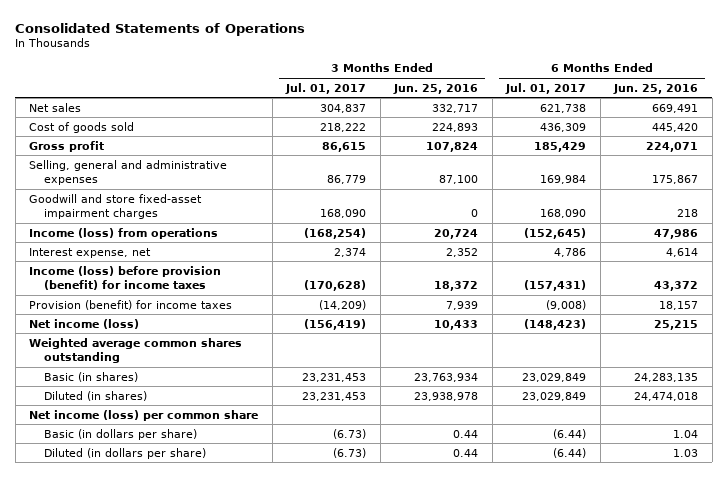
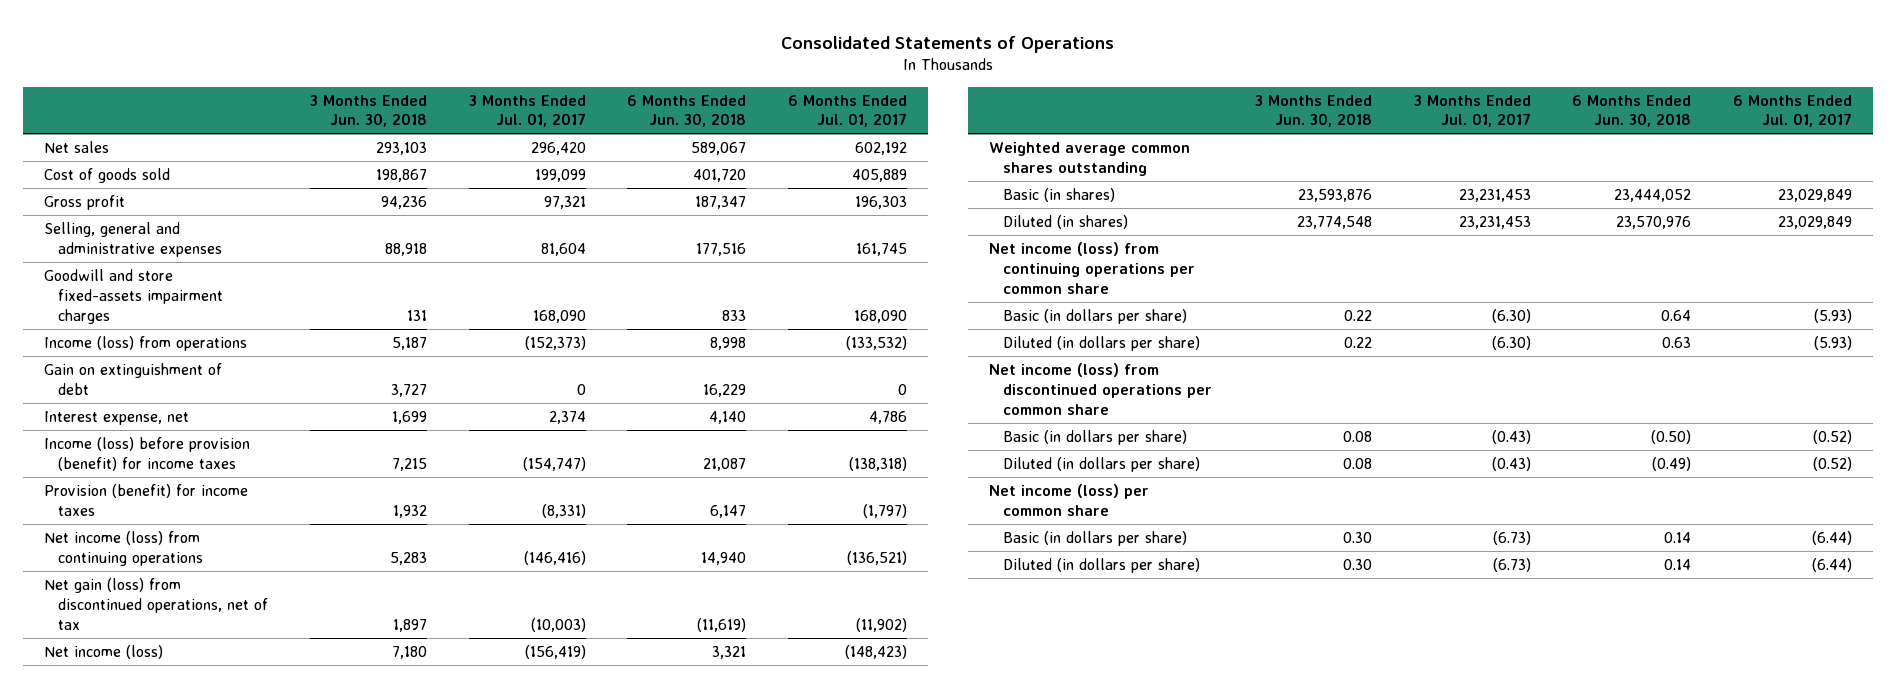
- | 3 Months Ended Jul. 01, 2017 | 3 Months Ended Jun. 25, 2016 | 6 Months Ended Jul. 01, 2017 | 6 Months Ended Jun. 25, 2016
+ | 3 Months Ended Jun. 30, 2018 | 3 Months Ended Jul. 01, 2017 | 6 Months Ended Jun. 30, 2018 | 6 Months Ended Jul. 01, 2017
- Net sales | 304,837 | 332,717 | 621,738 | 669,491
- Cost of goods sold | 218,222 | 224,893 | 436,309 | 445,420
- Gross profit | 86,615 | 107,824 | 185,429 | 224,071
- Selling, general and administrative expenses | 86,779 | 87,100 | 169,984 | 175,867
- Goodwill and store fixed-asset impairment charges | 168,090 | 0 | 168,090 | 218
- Income (loss) from operations | (168,254) | 20,724 | (152,645) | 47,986
+ Net sales | 293,103 | 296,420 | 589,067 | 602,192
+ Cost of goods sold | 198,867 | 199,099 | 401,720 | 405,889
+ Gross profit | 94,236 | 97,321 | 187,347 | 196,303
+ Selling, general and administrative expenses | 88,918 | 81,604 | 177,516 | 161,745
+ Goodwill and store fixed-assets impairment charges | 131 | 168,090 | 833 | 168,090
+ Income (loss) from operations | 5,187 | (152,373) | 8,998 | (133,532)
+ Gain on extinguishment of debt | 3,727 | 0 | 16,229 | 0
- Income (loss) before provision (benefit) for income taxes | (170,628) | 18,372 | (157,431) | 43,372
- Provision (benefit) for income taxes | (14,209) | 7,939 | (9,008) | 18,157
+ Income (loss) before provision (benefit) for income taxes | 7,215 | (154,747) | 21,087 | (138,318)
+ Provision (benefit) for income taxes | 1,932 | (8,331) | 6,147 | (1,797)
+ Net income (loss) from continuing operations | 5,283 | (146,416) | 14,940 | (136,521)
+ Net gain (loss) from discontinued operations, net of tax | 1,897 | (10,003) | (11,619) | (11,902)
+ Net income (loss) from continuing operations per common share
+ Basic (in dollars per share) | 0.22 | (6.30) | 0.64 | (5.93)
+ Diluted (in dollars per share) | 0.22 | (6.30) | 0.63 | (5.93)
+ Net income (loss) from discontinued operations per common share
+ Basic (in dollars per share) | 0.08 | (0.43) | (0.50) | (0.52)
+ Diluted (in dollars per share) | 0.08 | (0.43) | (0.49) | (0.52)

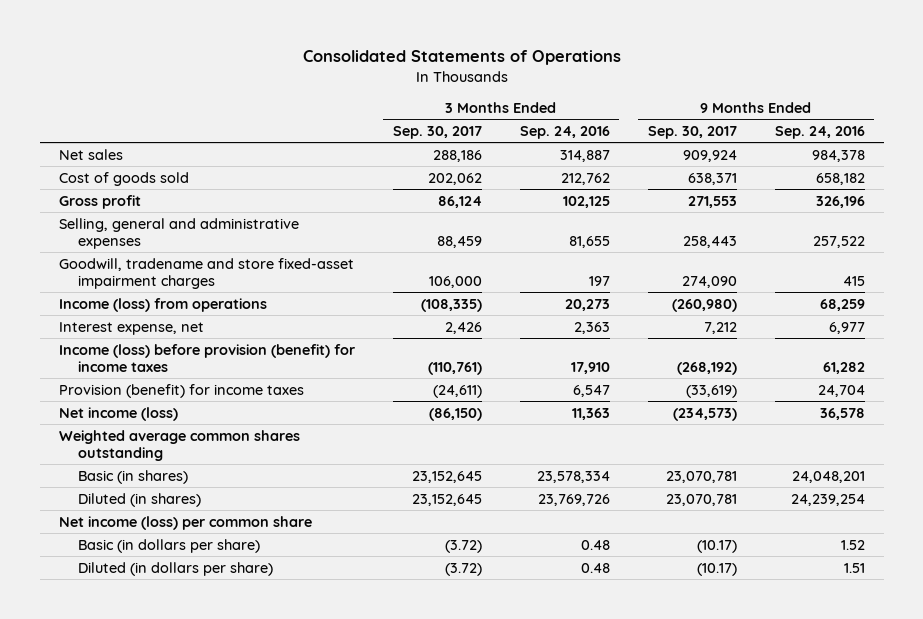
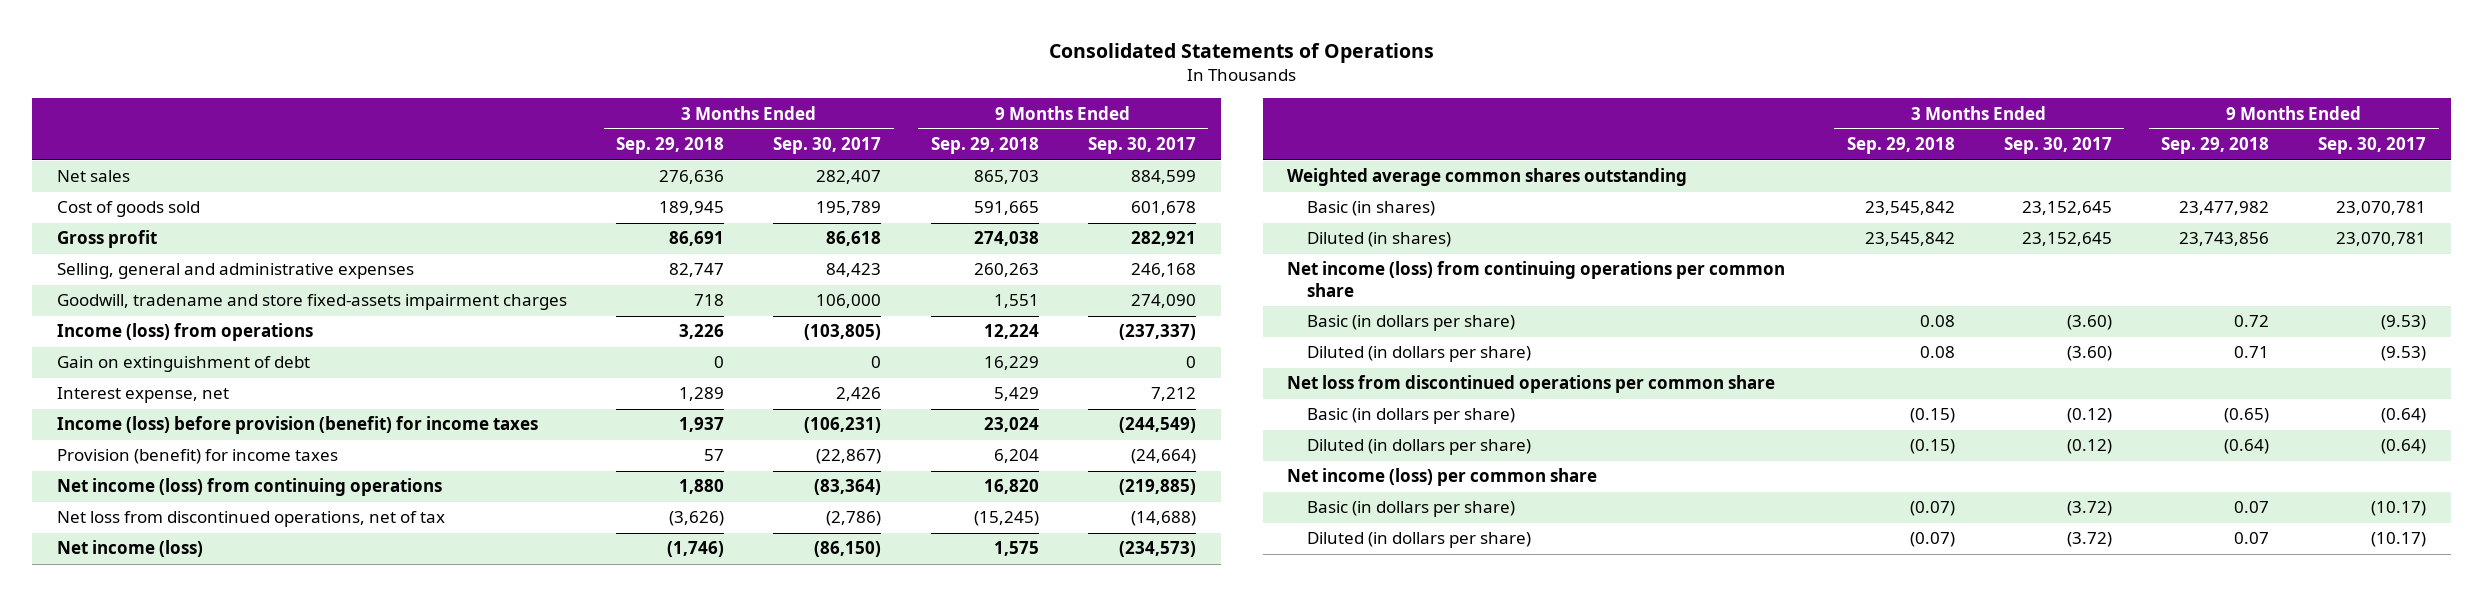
- | 3 Months Ended Sep. 30, 2017 | 3 Months Ended Sep. 24, 2016 | 9 Months Ended Sep. 30, 2017 | 9 Months Ended Sep. 24, 2016
+ | 3 Months Ended Sep. 29, 2018 | 3 Months Ended Sep. 30, 2017 | 9 Months Ended Sep. 29, 2018 | 9 Months Ended Sep. 30, 2017
- Net sales | 288,186 | 314,887 | 909,924 | 984,378
- Cost of goods sold | 202,062 | 212,762 | 638,371 | 658,182
- Gross profit | 86,124 | 102,125 | 271,553 | 326,196
- Selling, general and administrative expenses | 88,459 | 81,655 | 258,443 | 257,522
- Goodwill, tradename and store fixed-asset impairment charges | 106,000 | 197 | 274,090 | 415
- Income (loss) from operations | (108,335) | 20,273 | (260,980) | 68,259
+ Net sales | 276,636 | 282,407 | 865,703 | 884,599
+ Cost of goods sold | 189,945 | 195,789 | 591,665 | 601,678
+ Gross profit | 86,691 | 86,618 | 274,038 | 282,921
+ Selling, general and administrative expenses | 82,747 | 84,423 | 260,263 | 246,168
+ Goodwill, tradename and store fixed-assets impairment charges | 718 | 106,000 | 1,551 | 274,090
+ Income (loss) from operations | 3,226 | (103,805) | 12,224 | (237,337)
+ Gain on extinguishment of debt | 0 | 0 | 16,229 | 0
- Income (loss) before provision (benefit) for income taxes | (110,761) | 17,910 | (268,192) | 61,282
- Provision (benefit) for income taxes | (24,611) | 6,547 | (33,619) | 24,704
+ Income (loss) before provision (benefit) for income taxes | 1,937 | (106,231) | 23,024 | (244,549)
+ Provision (benefit) for income taxes | 57 | (22,867) | 6,204 | (24,664)
+ Net income (loss) from continuing operations | 1,880 | (83,364) | 16,820 | (219,885)
+ Net loss from discontinued operations, net of tax | (3,626) | (2,786) | (15,245) | (14,688)
+ Net income (loss) from continuing operations per common share
+ Basic (in dollars per share) | 0.08 | (3.60) | 0.72 | (9.53)
+ Diluted (in dollars per share) | 0.08 | (3.60) | 0.71 | (9.53)
+ Net loss from discontinued operations per common share
+ Basic (in dollars per share) | (0.15) | (0.12) | (0.65) | (0.64)
+ Diluted (in dollars per share) | (0.15) | (0.12) | (0.64) | (0.64)

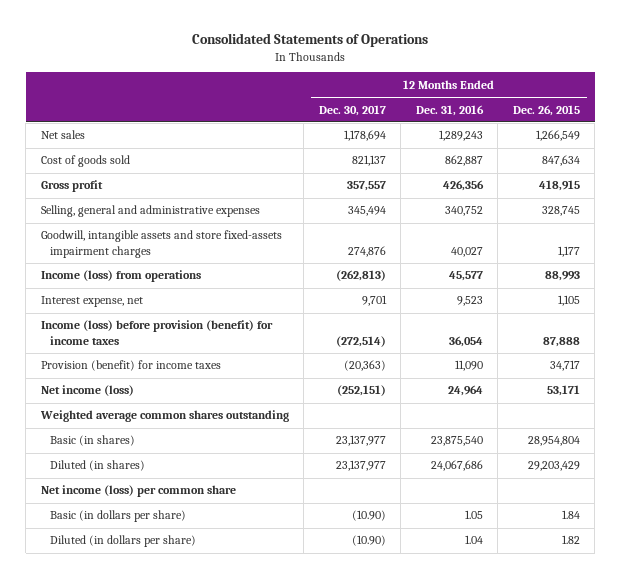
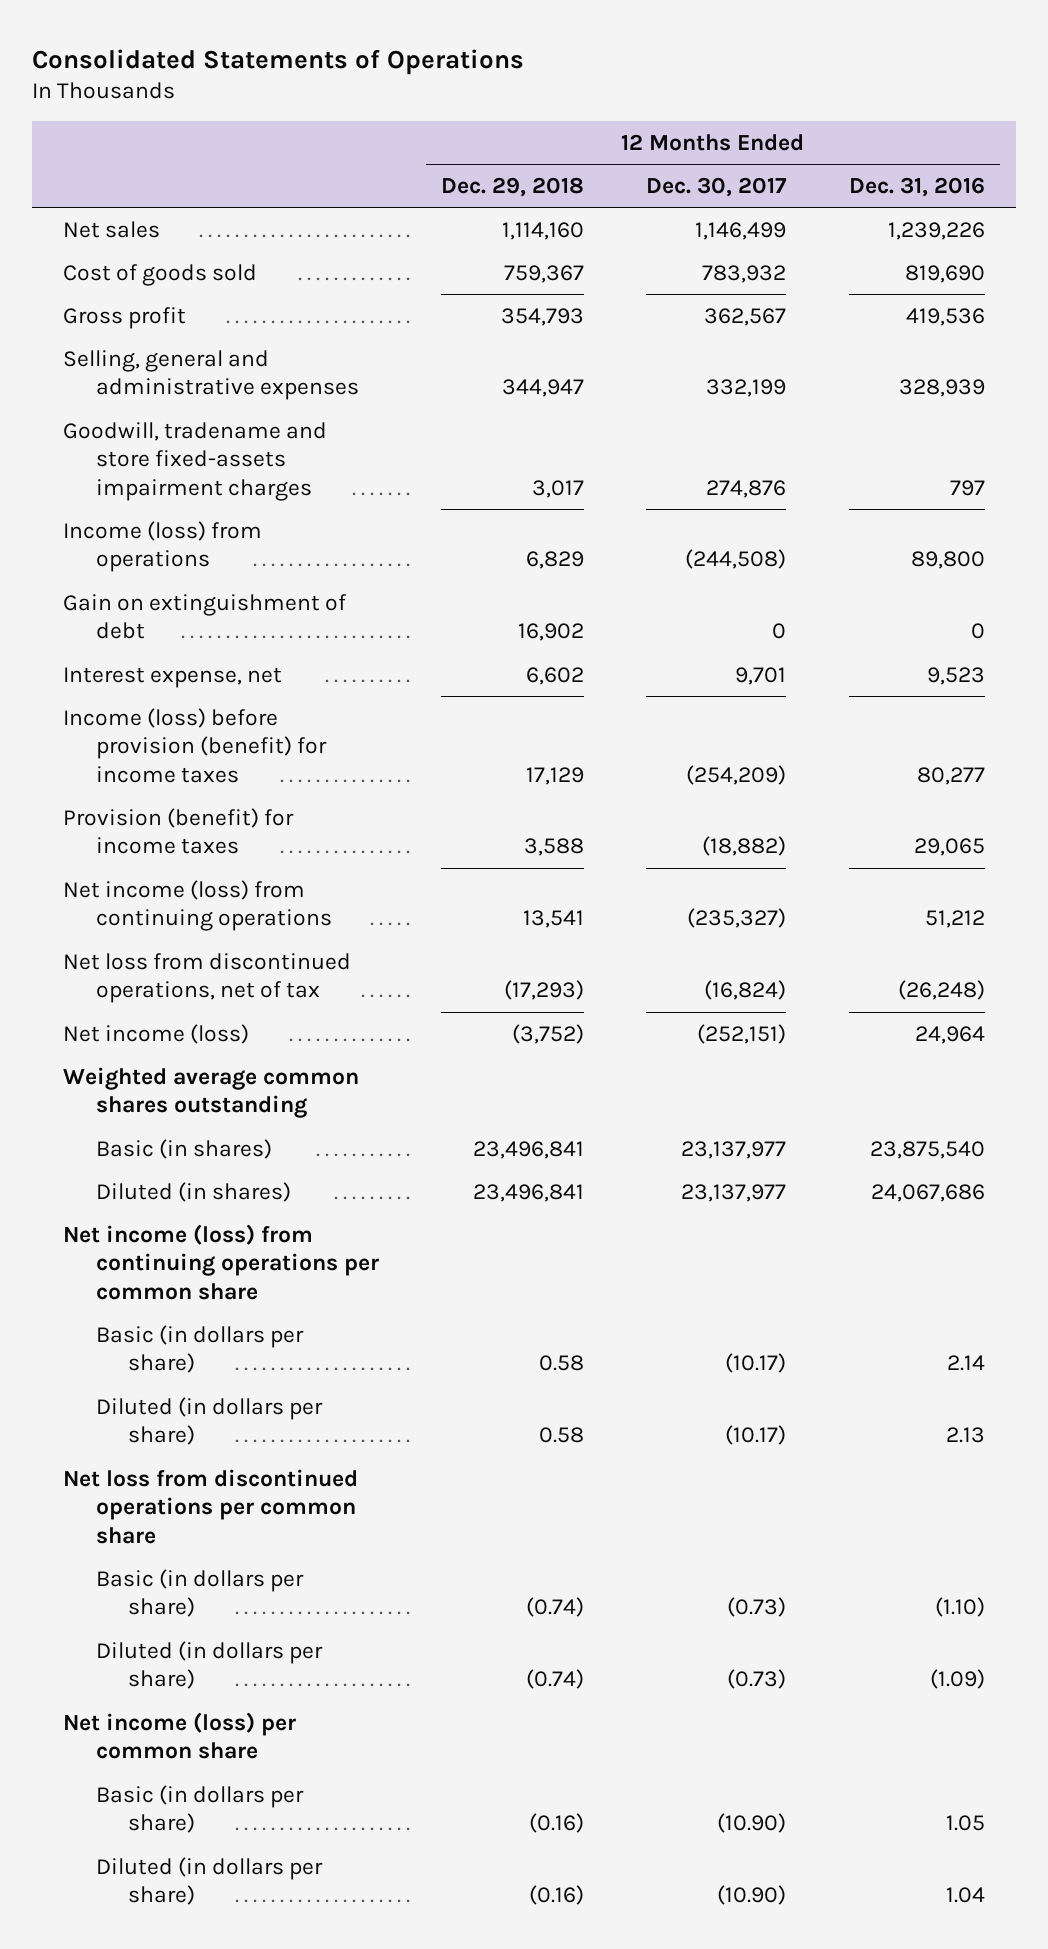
- | 12 Months Ended Dec. 30, 2017 | 12 Months Ended Dec. 31, 2016 | 12 Months Ended Dec. 26, 2015
+ | 12 Months Ended Dec. 29, 2018 | 12 Months Ended Dec. 30, 2017 | 12 Months Ended Dec. 31, 2016
- Net sales | 1,178,694 | 1,289,243 | 1,266,549
- Cost of goods sold | 821,137 | 862,887 | 847,634
- Gross profit | 357,557 | 426,356 | 418,915
- Selling, general and administrative expenses | 345,494 | 340,752 | 328,745
- Goodwill, intangible assets and store fixed-assets impairment charges | 274,876 | 40,027 | 1,177
- Income (loss) from operations | (262,813) | 45,577 | 88,993
+ Net sales | 1,114,160 | 1,146,499 | 1,239,226
+ Cost of goods sold | 759,367 | 783,932 | 819,690
+ Gross profit | 354,793 | 362,567 | 419,536
+ Selling, general and administrative expenses | 344,947 | 332,199 | 328,939
+ Goodwill, tradename and store fixed-assets impairment charges | 3,017 | 274,876 | 797
+ Income (loss) from operations | 6,829 | (244,508) | 89,800
+ Gain on extinguishment of debt | 16,902 | 0 | 0
- Income (loss) before provision (benefit) for income taxes | (272,514) | 36,054 | 87,888
- Provision (benefit) for income taxes | (20,363) | 11,090 | 34,717
+ Income (loss) before provision (benefit) for income taxes | 17,129 | (254,209) | 80,277
+ Provision (benefit) for income taxes | 3,588 | (18,882) | 29,065
+ Net income (loss) from continuing operations | 13,541 | (235,327) | 51,212
+ Net loss from discontinued operations, net of tax | (17,293) | (16,824) | (26,248)
+ Net income (loss) from continuing operations per common share
+ Basic (in dollars per share) | 0.58 | (10.17) | 2.14
+ Diluted (in dollars per share) | 0.58 | (10.17) | 2.13
+ Net loss from discontinued operations per common share
+ Basic (in dollars per share) | (0.74) | (0.73) | (1.10)
+ Diluted (in dollars per share) | (0.74) | (0.73) | (1.09)

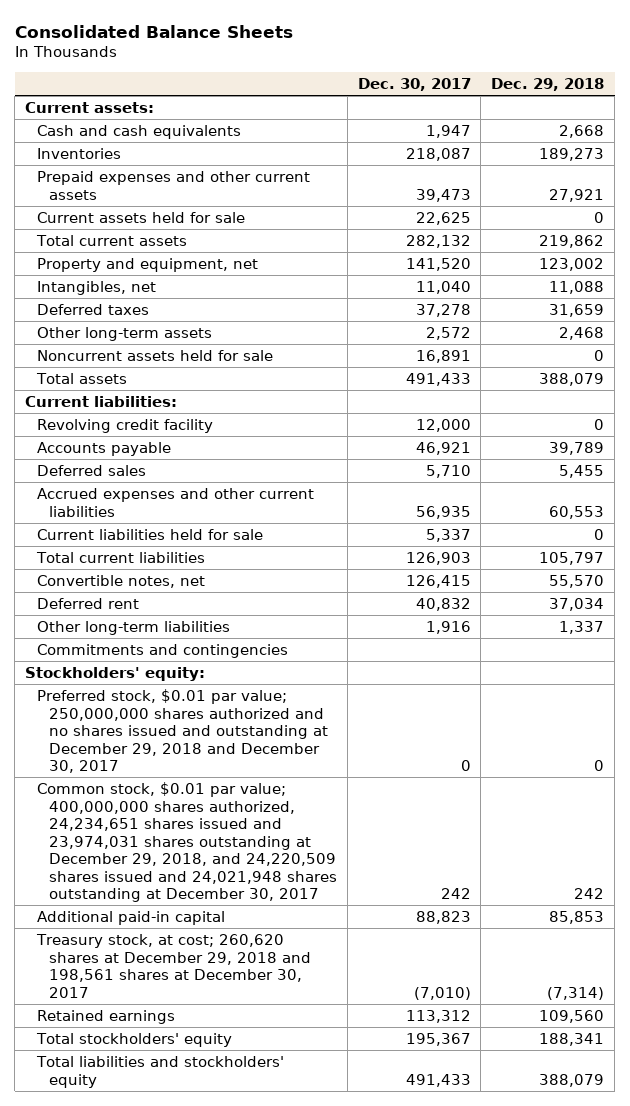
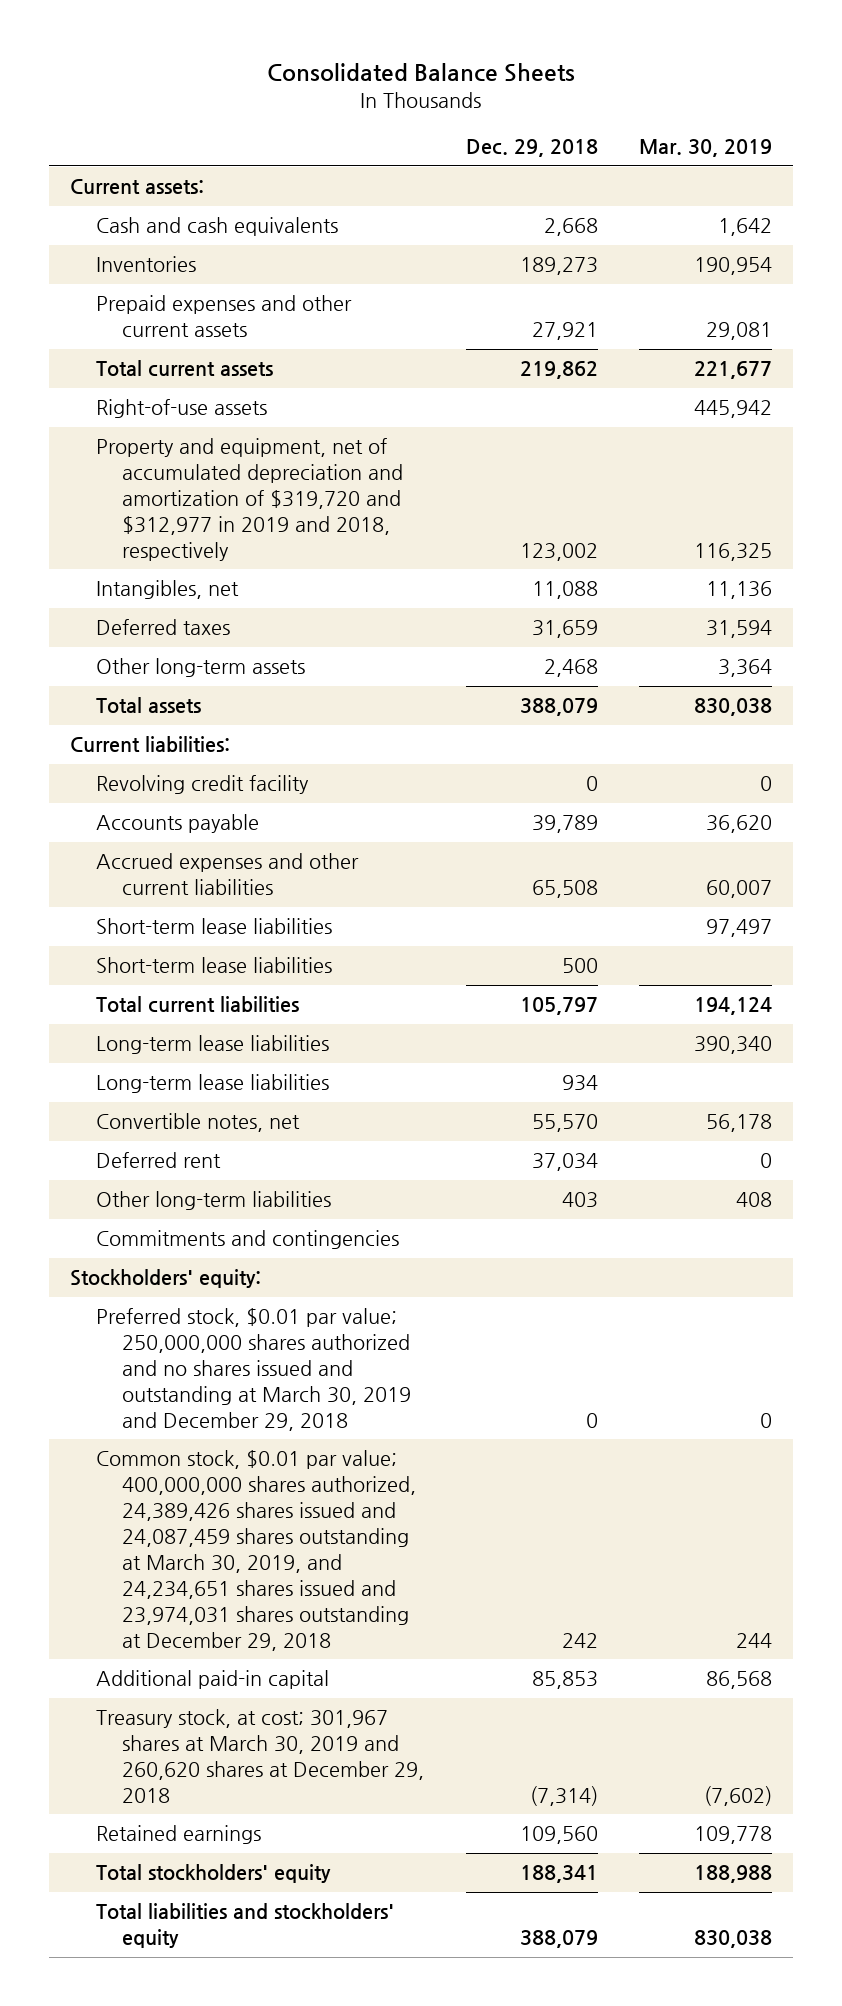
- | Dec. 30, 2017 | Dec. 29, 2018
+ | Dec. 29, 2018 | Mar. 30, 2019
- Current assets held for sale | 22,625 | 0
- Property and equipment, net | 141,520 | 123,002
+ Right-of-use assets | | 445,942
+ Property and equipment, net of accumulated depreciation and amortization of $319,720 and $312,977 in 2019 and 2018, respectively | 123,002 | 116,325
- Noncurrent assets held for sale | 16,891 | 0
- Deferred sales | 5,710 | 5,455
- Accrued expenses and other current liabilities | 56,935 | 60,553
- Current liabilities held for sale | 5,337 | 0
+ Accrued expenses and other current liabilities | 65,508 | 60,007
+ Short-term lease liabilities | | 97,497
+ Short-term lease liabilities | 500 |
+ Long-term lease liabilities | | 390,340
+ Long-term lease liabilities | 934 |
- Other long-term liabilities | 1,916 | 1,337
+ Other long-term liabilities | 403 | 408
- Preferred stock, $0.01 par value; 250,000,000 shares authorized and no shares issued and outstanding at December 29, 2018 and December 30, 2017 | 0 | 0
- Common stock, $0.01 par value; 400,000,000 shares authorized, 24,234,651 shares issued and 23,974,031 shares outstanding at December 29, 2018, and 24,220,509 shares issued and 24,021,948 shares outstanding at December 30, 2017 | 242 | 242
+ Preferred stock, $0.01 par value; 250,000,000 shares authorized and no shares issued and outstanding at March 30, 2019 and December 29, 2018 | 0 | 0
+ Common stock, $0.01 par value; 400,000,000 shares authorized, 24,389,426 shares issued and 24,087,459 shares outstanding at March 30, 2019, and 24,234,651 shares issued and 23,974,031 shares outstanding at December 29, 2018 | 242 | 244
- Treasury stock, at cost; 260,620 shares at December 29, 2018 and 198,561 shares at December 30, 2017 | (7,010) | (7,314)
+ Treasury stock, at cost; 301,967 shares at March 30, 2019 and 260,620 shares at December 29, 2018 | (7,314) | (7,602)

